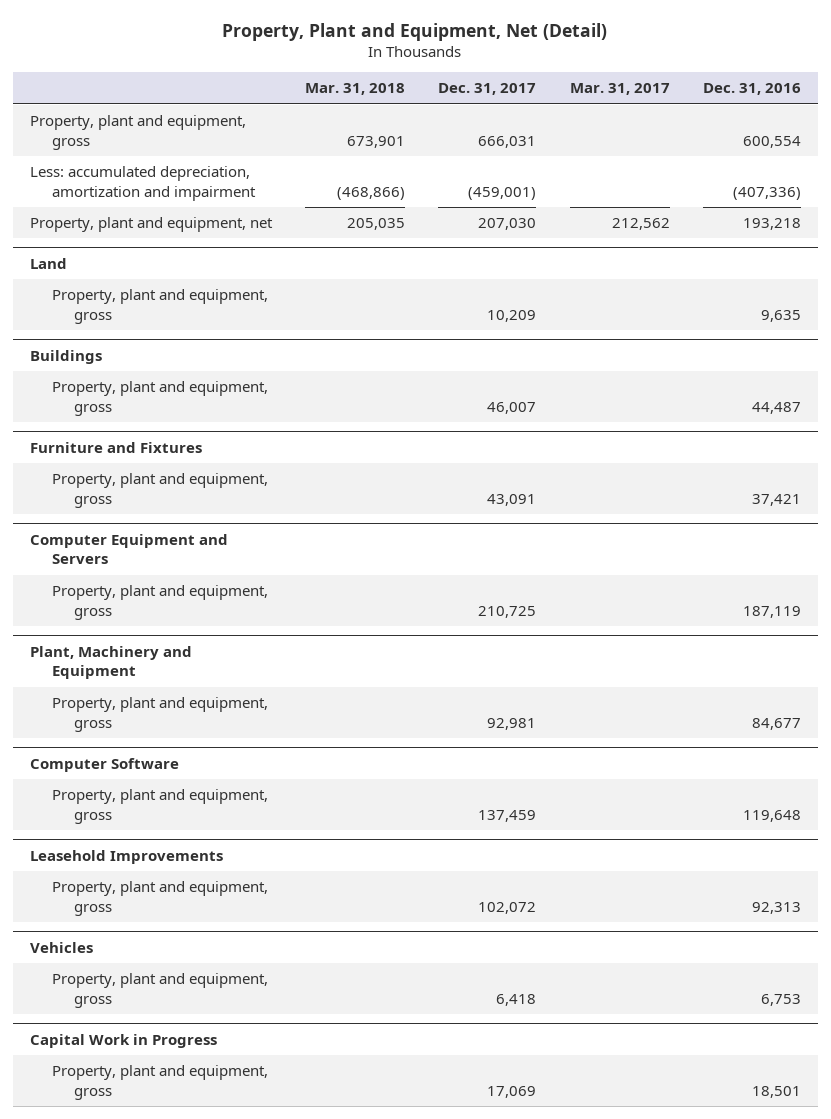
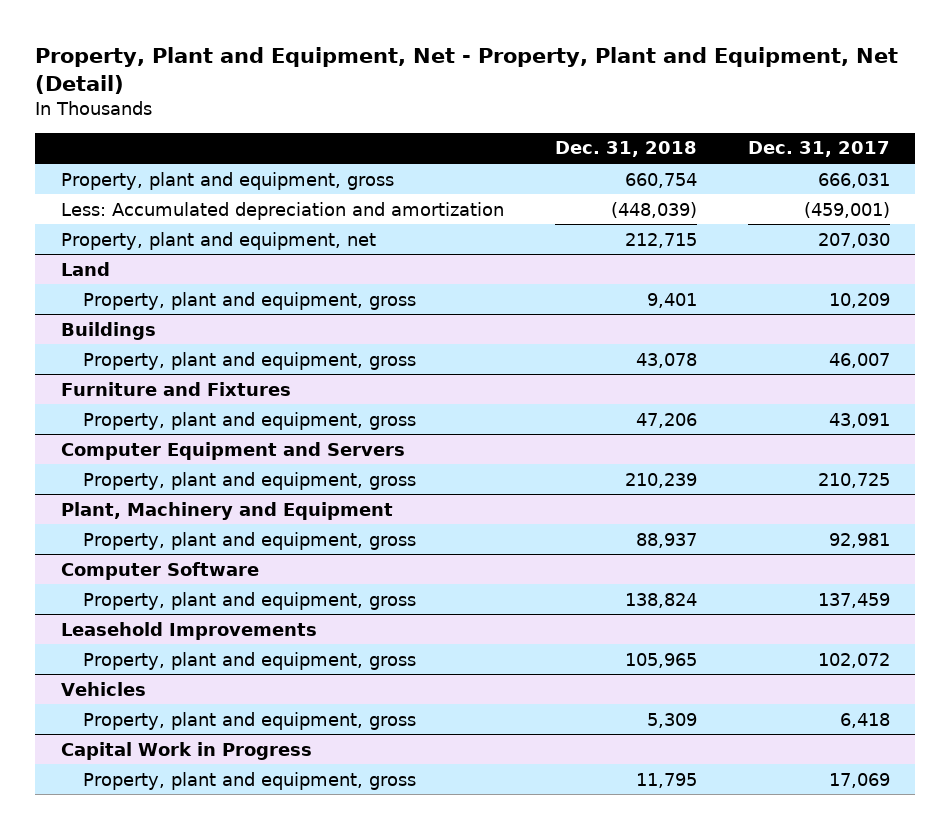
- Property, Plant and Equipment, Net (Detail)
+ Property, Plant and Equipment, Net - Property, Plant and Equipment, Net (Detail)
- | Mar. 31, 2018 | Dec. 31, 2017 | Mar. 31, 2017 | Dec. 31, 2016
+ | Dec. 31, 2018 | Dec. 31, 2017
- Less: accumulated depreciation, amortization and impairment | (468,866) | (459,001) | | (407,336)
+ Less: Accumulated depreciation and amortization | (448,039) | (459,001)

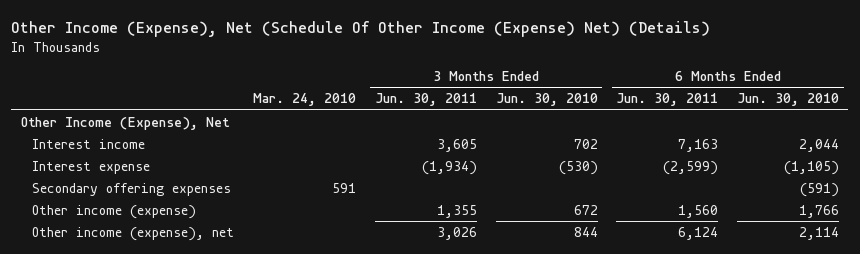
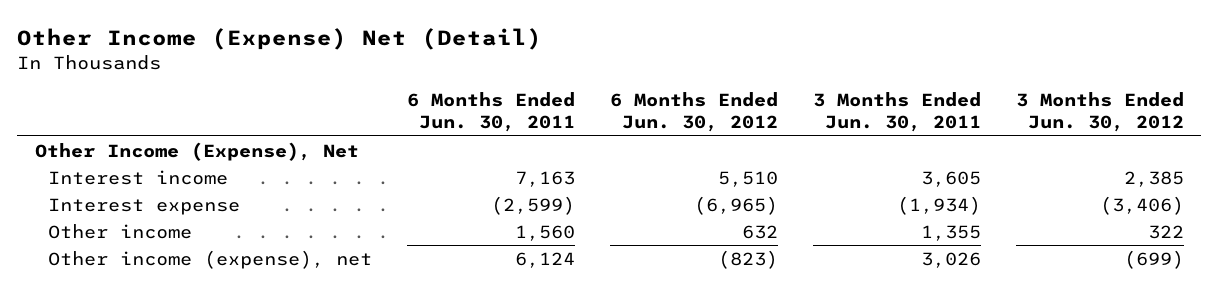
- Other Income (Expense), Net (Schedule Of Other Income (Expense) Net) (Details)
+ Other Income (Expense) Net (Detail)
- | Mar. 24, 2010 | 3 Months Ended Jun. 30, 2011 | 3 Months Ended Jun. 30, 2010 | 6 Months Ended Jun. 30, 2011 | 6 Months Ended Jun. 30, 2010
+ | 6 Months Ended Jun. 30, 2011 | 6 Months Ended Jun. 30, 2012 | 3 Months Ended Jun. 30, 2011 | 3 Months Ended Jun. 30, 2012
- Secondary offering expenses | 591 | | | | (591)
- Other income (expense) | | 1,355 | 672 | 1,560 | 1,766
+ Other income | 1,560 | 632 | 1,355 | 322

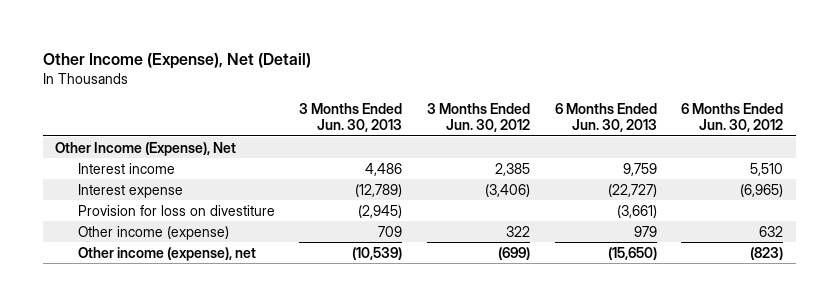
- Other Income (Expense) Net (Detail)
+ Other Income (Expense), Net (Detail)
- | 6 Months Ended Jun. 30, 2011 | 6 Months Ended Jun. 30, 2012 | 3 Months Ended Jun. 30, 2011 | 3 Months Ended Jun. 30, 2012
+ | 3 Months Ended Jun. 30, 2013 | 3 Months Ended Jun. 30, 2012 | 6 Months Ended Jun. 30, 2013 | 6 Months Ended Jun. 30, 2012
- Other income | 1,560 | 632 | 1,355 | 322
+ Provision for loss on divestiture | (2,945) | | (3,661) |
+ Other income (expense) | 709 | 322 | 979 | 632

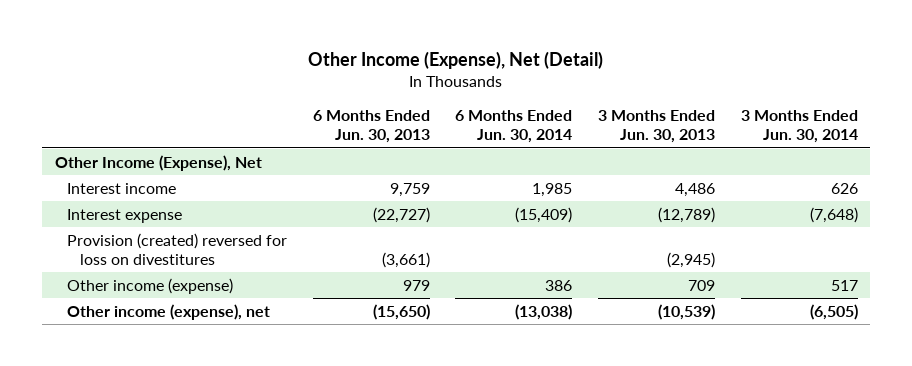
- | 3 Months Ended Jun. 30, 2013 | 3 Months Ended Jun. 30, 2012 | 6 Months Ended Jun. 30, 2013 | 6 Months Ended Jun. 30, 2012
+ | 6 Months Ended Jun. 30, 2013 | 6 Months Ended Jun. 30, 2014 | 3 Months Ended Jun. 30, 2013 | 3 Months Ended Jun. 30, 2014
- Provision for loss on divestiture | (2,945) | | (3,661) |
+ Provision (created) reversed for loss on divestitures | (3,661) | | (2,945) |

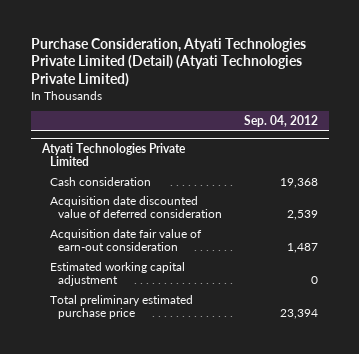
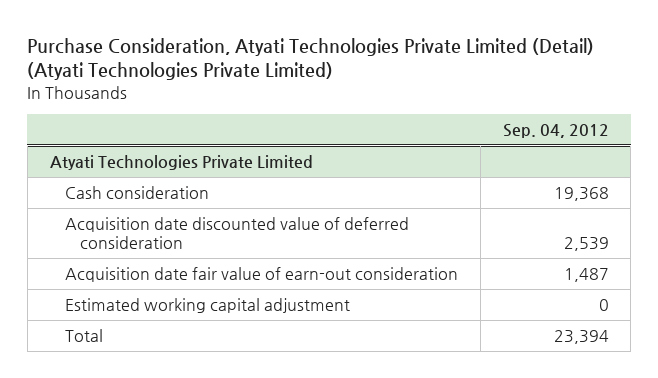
@ Atyati Technologies Private Limited
- Total preliminary estimated purchase price | 23,394
+ Total | 23,394

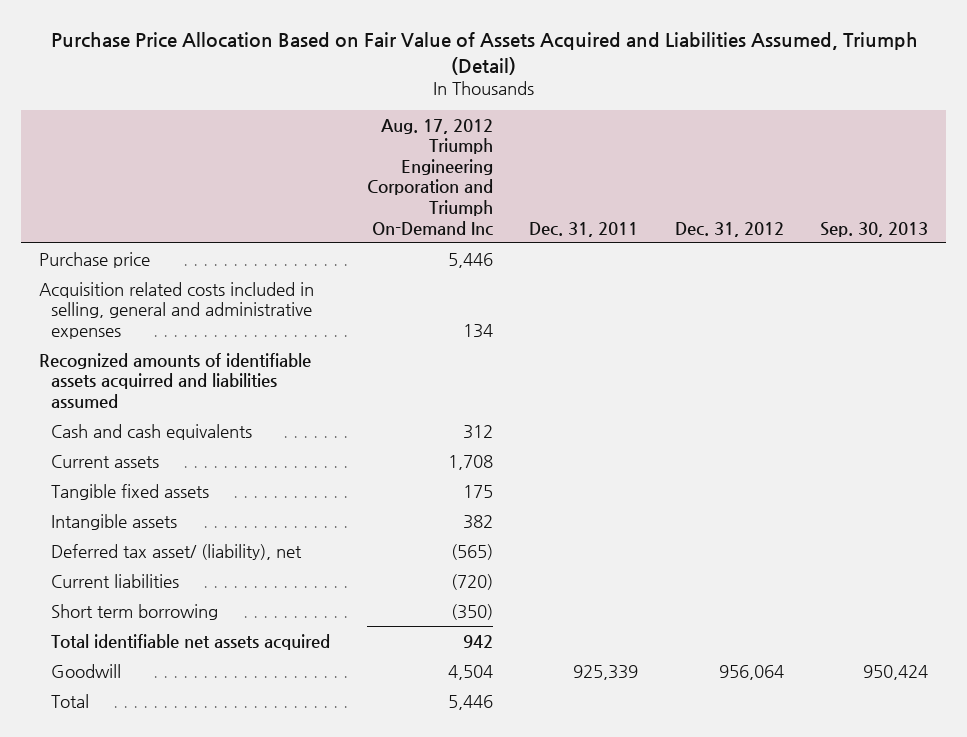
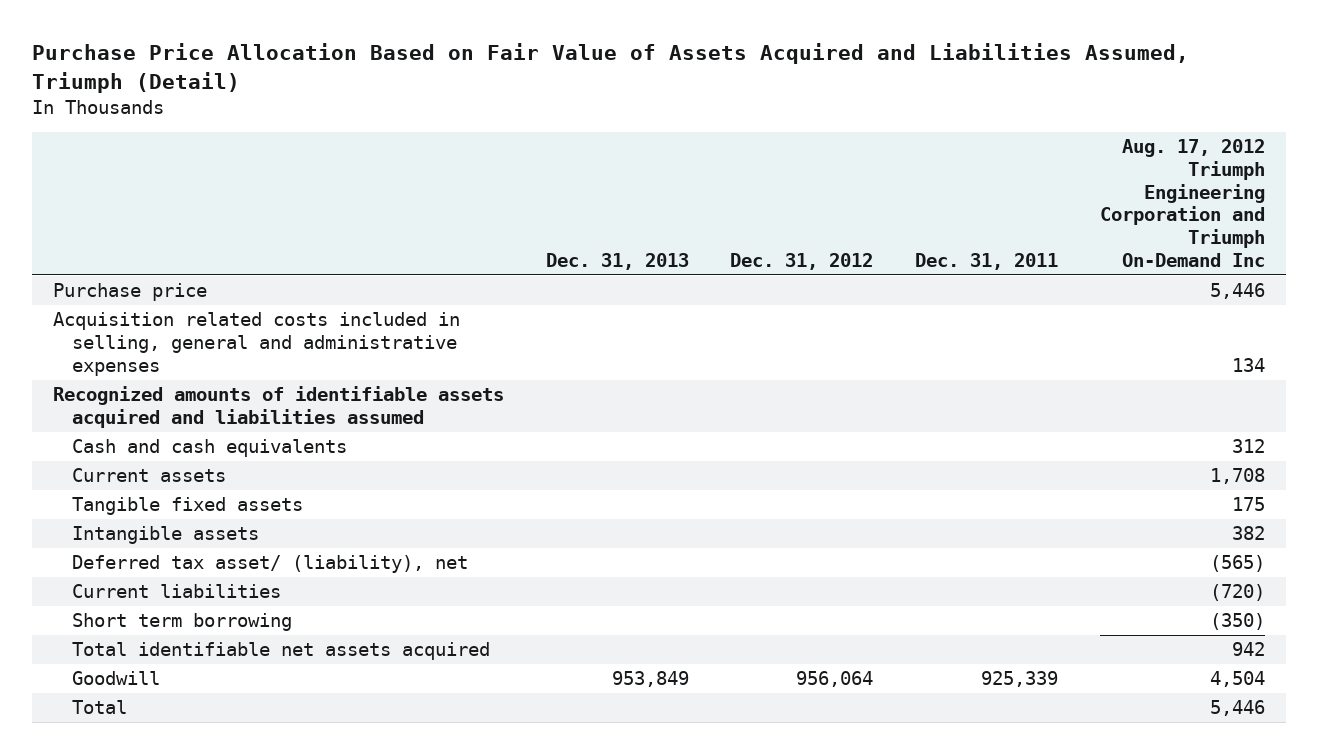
- | Aug. 17, 2012 Triumph Engineering Corporation and Triumph On-Demand Inc | Dec. 31, 2011 | Dec. 31, 2012 | Sep. 30, 2013
+ | Dec. 31, 2013 | Dec. 31, 2012 | Dec. 31, 2011 | Aug. 17, 2012 Triumph Engineering Corporation and Triumph On-Demand Inc
- Recognized amounts of identifiable assets acquirred and liabilities assumed
+ Recognized amounts of identifiable assets acquired and liabilities assumed

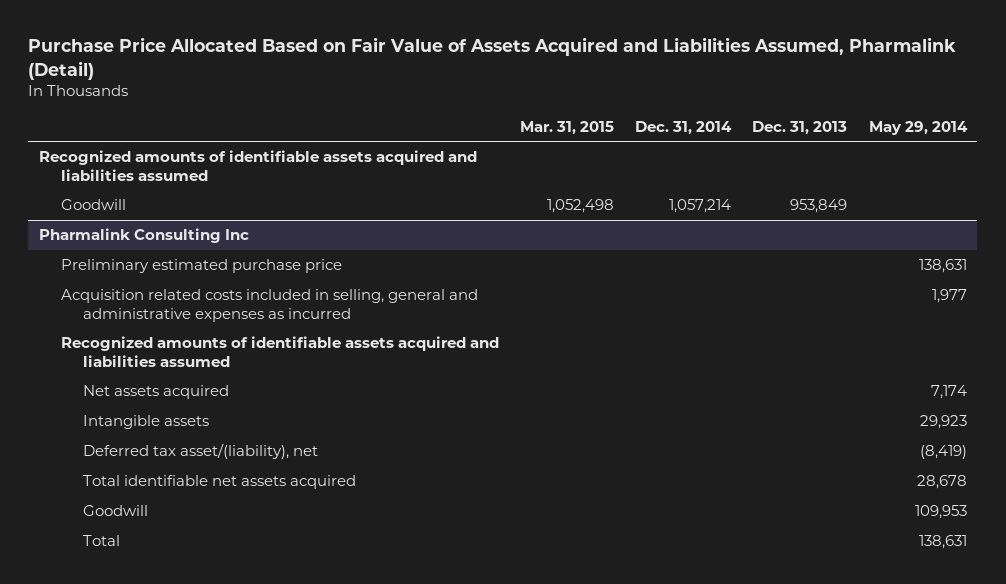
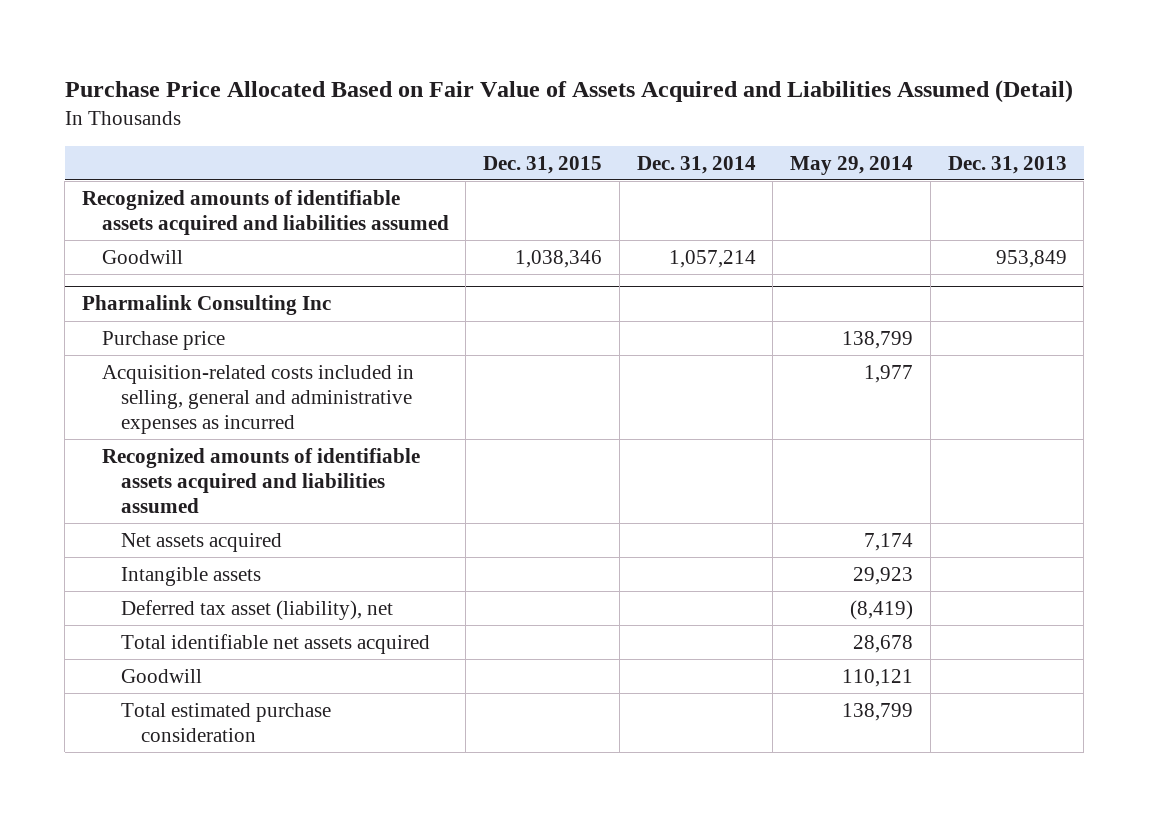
- Purchase Price Allocated Based on Fair Value of Assets Acquired and Liabilities Assumed, Pharmalink (Detail)
+ Purchase Price Allocated Based on Fair Value of Assets Acquired and Liabilities Assumed (Detail)
- | Mar. 31, 2015 | Dec. 31, 2014 | Dec. 31, 2013 | May 29, 2014
+ | Dec. 31, 2015 | Dec. 31, 2014 | May 29, 2014 | Dec. 31, 2013
@ Pharmalink Consulting Inc
- Preliminary estimated purchase price | | | | 138,631
- Acquisition related costs included in selling, general and administrative expenses as incurred | | | | 1,977
+ Purchase price | | | 138,799 |
+ Acquisition-related costs included in selling, general and administrative expenses as incurred | | | 1,977 |
- Deferred tax asset/(liability), net | | | | (8,419)
+ Deferred tax asset (liability), net | | | (8,419) |
- Goodwill | | | | 109,953
- Total | | | | 138,631
+ Goodwill | | | 110,121 |
+ Total estimated purchase consideration | | | 138,799 |

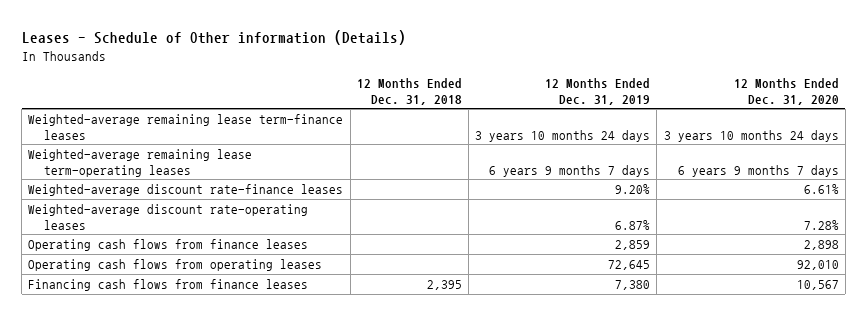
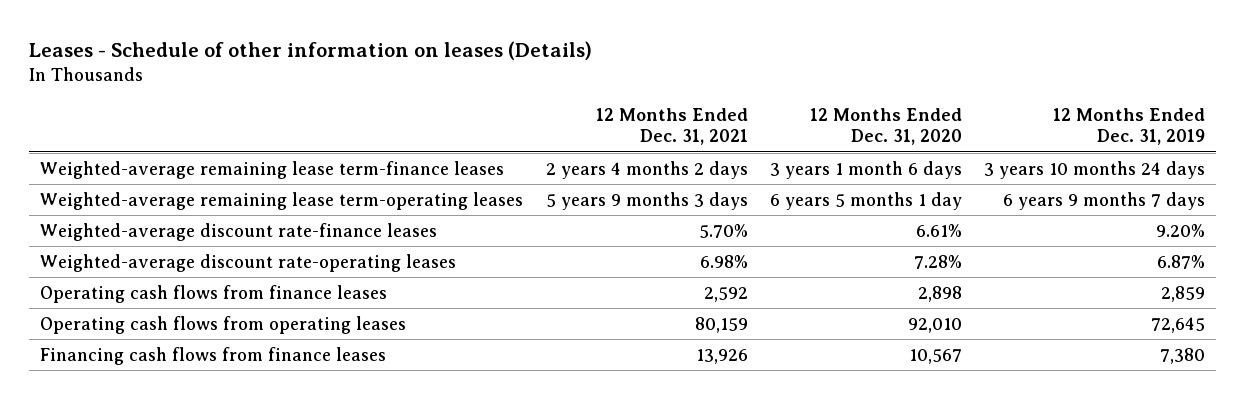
- Leases - Schedule of Other information (Details)
+ Leases - Schedule of other information on leases (Details)
- | 12 Months Ended Dec. 31, 2018 | 12 Months Ended Dec. 31, 2019 | 12 Months Ended Dec. 31, 2020
+ | 12 Months Ended Dec. 31, 2021 | 12 Months Ended Dec. 31, 2020 | 12 Months Ended Dec. 31, 2019
- Weighted-average remaining lease term-finance leases | | 3 years 10 months 24 days | 3 years 10 months 24 days
- Weighted-average remaining lease term-operating leases | | 6 years 9 months 7 days | 6 years 9 months 7 days
+ Weighted-average remaining lease term-finance leases | 2 years 4 months 2 days | 3 years 1 month 6 days | 3 years 10 months 24 days
+ Weighted-average remaining lease term-operating leases | 5 years 9 months 3 days | 6 years 5 months 1 day | 6 years 9 months 7 days

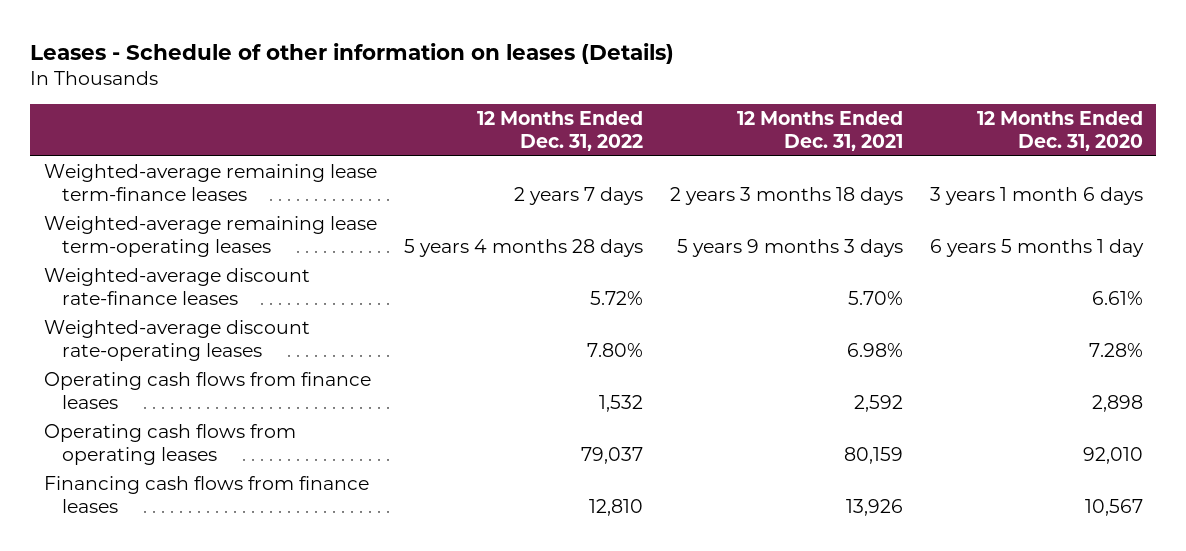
- | 12 Months Ended Dec. 31, 2021 | 12 Months Ended Dec. 31, 2020 | 12 Months Ended Dec. 31, 2019
+ | 12 Months Ended Dec. 31, 2022 | 12 Months Ended Dec. 31, 2021 | 12 Months Ended Dec. 31, 2020
- Weighted-average remaining lease term-finance leases | 2 years 4 months 2 days | 3 years 1 month 6 days | 3 years 10 months 24 days
+ Weighted-average remaining lease term-finance leases | 2 years 7 days | 2 years 3 months 18 days | 3 years 1 month 6 days

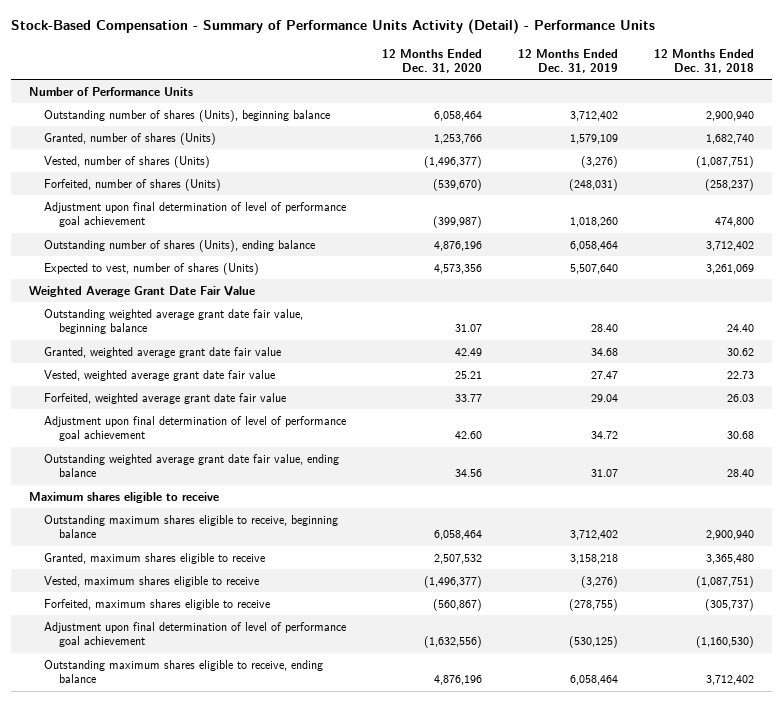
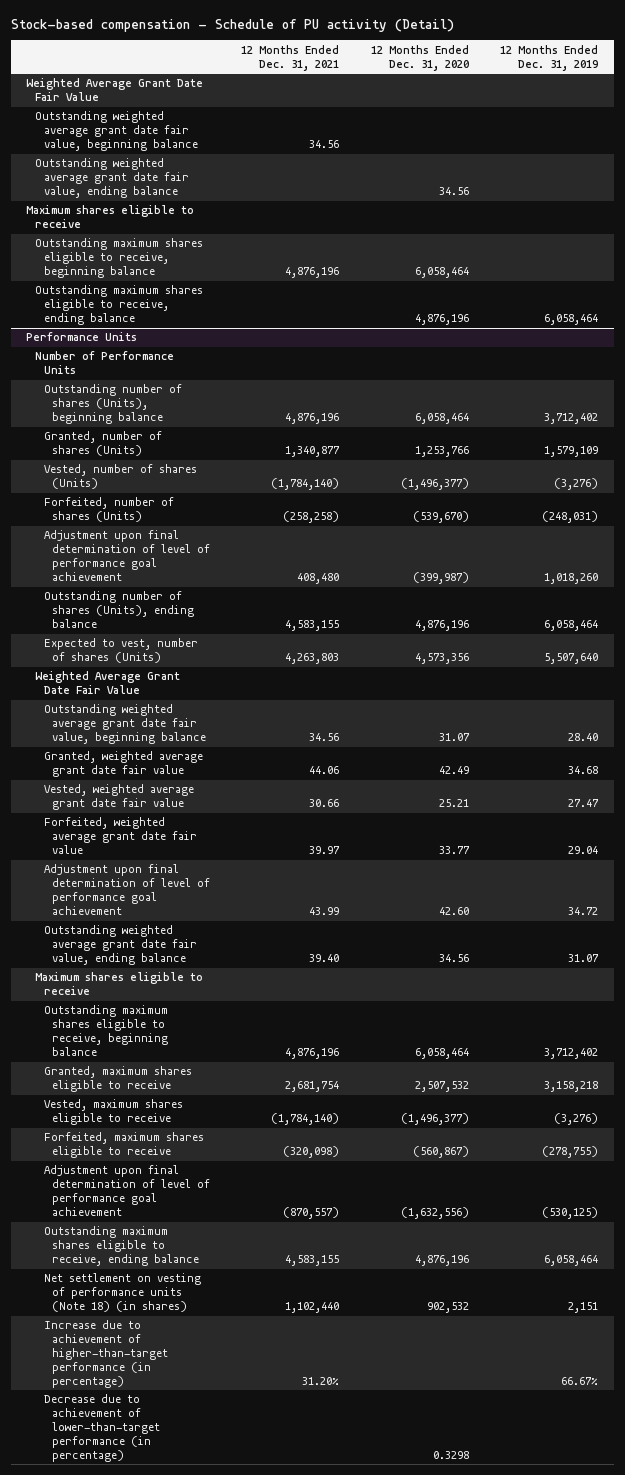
- Stock-Based Compensation - Summary of Performance Units Activity (Detail) - Performance Units
+ Stock-based compensation - Schedule of PU activity (Detail)
- | 12 Months Ended Dec. 31, 2020 | 12 Months Ended Dec. 31, 2019 | 12 Months Ended Dec. 31, 2018
+ | 12 Months Ended Dec. 31, 2021 | 12 Months Ended Dec. 31, 2020 | 12 Months Ended Dec. 31, 2019
+ Weighted Average Grant Date Fair Value
+ Outstanding weighted average grant date fair value, beginning balance | 34.56 | |
+ Outstanding weighted average grant date fair value, ending balance | | 34.56 |
+ Maximum shares eligible to receive
+ Outstanding maximum shares eligible to receive, beginning balance | 4,876,196 | 6,058,464 |
+ Outstanding maximum shares eligible to receive, ending balance | | 4,876,196 | 6,058,464
+ Performance Units
+ Net settlement on vesting of performance units (Note 18) (in shares) | 1,102,440 | 902,532 | 2,151
+ Increase due to achievement of higher-than-target performance (in percentage) | 31.20% | | 66.67%
+ Decrease due to achievement of lower-than-target performance (in percentage) | | 0.3298 |

